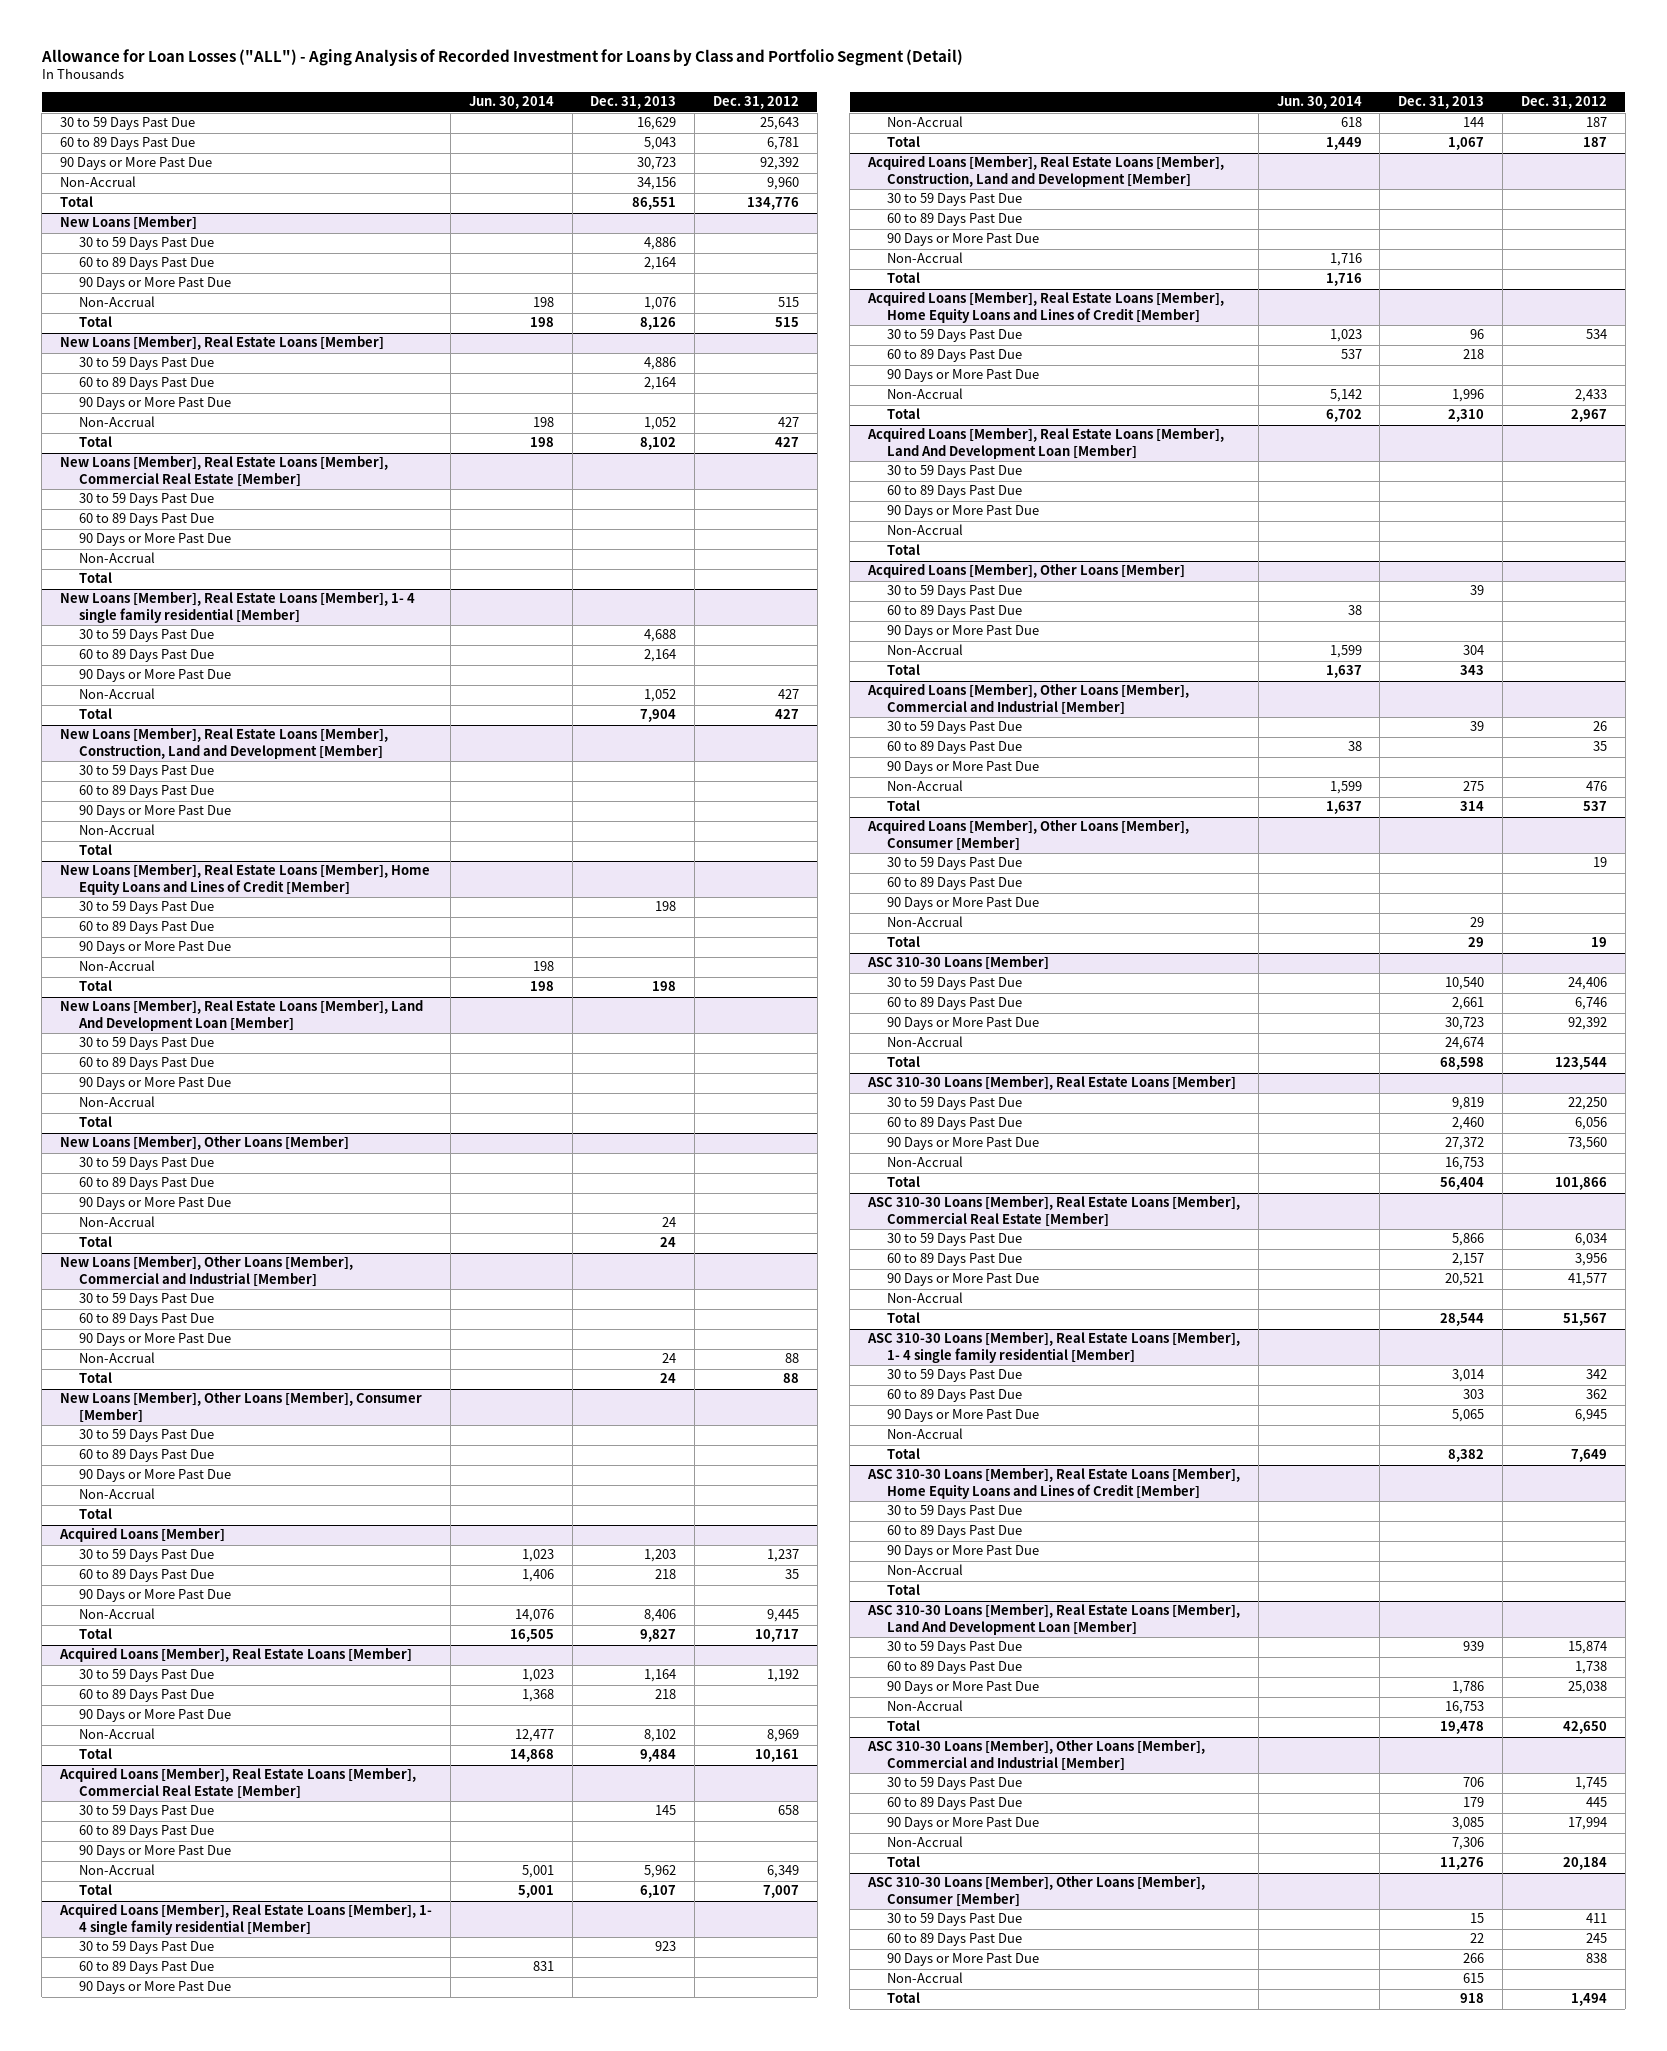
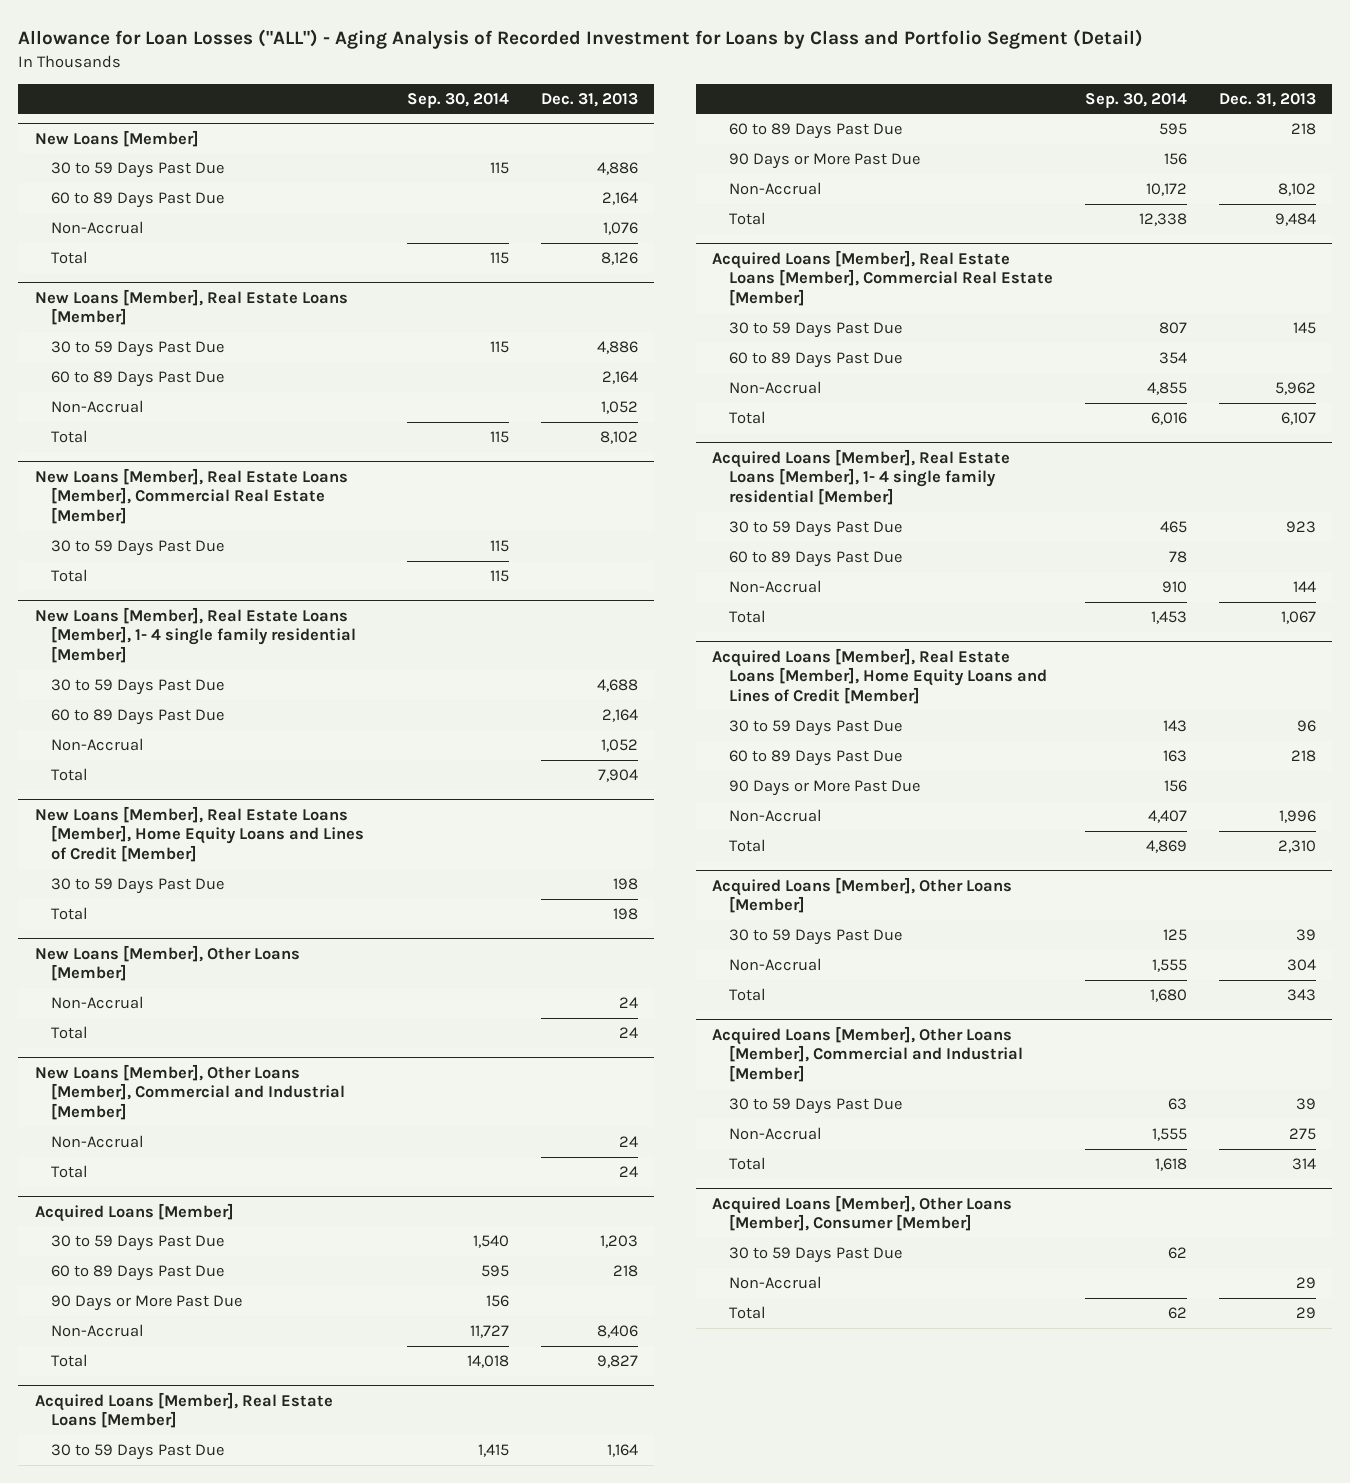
- | Jun. 30, 2014 | Dec. 31, 2013 | Dec. 31, 2012
+ | Sep. 30, 2014 | Dec. 31, 2013
- 30 to 59 Days Past Due | | 16,629 | 25,643
- 60 to 89 Days Past Due | | 5,043 | 6,781
- 90 Days or More Past Due | | 30,723 | 92,392
- Non-Accrual | | 34,156 | 9,960
- Total | | 86,551 | 134,776
@ New Loans [Member]
- 90 Days or More Past Due
@ New Loans [Member], Real Estate Loans [Member]
- 90 Days or More Past Due
@ New Loans [Member], Real Estate Loans [Member], Commercial Real Estate [Member]
- 60 to 89 Days Past Due
- 90 Days or More Past Due
- Non-Accrual
@ New Loans [Member], Real Estate Loans [Member], 1- 4 single family residential [Member]
- 90 Days or More Past Due
- New Loans [Member], Real Estate Loans [Member], Construction, Land and Development [Member]
- 30 to 59 Days Past Due
- 60 to 89 Days Past Due
- 90 Days or More Past Due
- Non-Accrual
- Total
@ New Loans [Member], Real Estate Loans [Member], Home Equity Loans and Lines of Credit [Member]
- 60 to 89 Days Past Due
- 90 Days or More Past Due
- Non-Accrual | 198 | |
- New Loans [Member], Real Estate Loans [Member], Land And Development Loan [Member]
- 30 to 59 Days Past Due
- 60 to 89 Days Past Due
- 90 Days or More Past Due
- Non-Accrual
- Total
@ New Loans [Member], Other Loans [Member]
- 30 to 59 Days Past Due
- 60 to 89 Days Past Due
- 90 Days or More Past Due
@ New Loans [Member], Other Loans [Member], Commercial and Industrial [Member]
- 30 to 59 Days Past Due
- 60 to 89 Days Past Due
- 90 Days or More Past Due
- New Loans [Member], Other Loans [Member], Consumer [Member]
- 30 to 59 Days Past Due
- 60 to 89 Days Past Due
- 90 Days or More Past Due
- Non-Accrual
- Total
@ Acquired Loans [Member], Real Estate Loans [Member], Commercial Real Estate [Member]
- 90 Days or More Past Due
@ Acquired Loans [Member], Real Estate Loans [Member], 1- 4 single family residential [Member]
- 90 Days or More Past Due
- Acquired Loans [Member], Real Estate Loans [Member], Construction, Land and Development [Member]
- 30 to 59 Days Past Due
- 60 to 89 Days Past Due
- 90 Days or More Past Due
- Non-Accrual | 1,716 | |
- Total | 1,716 | |
- Acquired Loans [Member], Real Estate Loans [Member], Land And Development Loan [Member]
- 30 to 59 Days Past Due
- 60 to 89 Days Past Due
- 90 Days or More Past Due
- Non-Accrual
- Total
@ Acquired Loans [Member], Other Loans [Member]
- 60 to 89 Days Past Due | 38 | |
- 90 Days or More Past Due
@ Acquired Loans [Member], Other Loans [Member], Commercial and Industrial [Member]
- 60 to 89 Days Past Due | 38 | | 35
- 90 Days or More Past Due
@ Acquired Loans [Member], Other Loans [Member], Consumer [Member]
- 60 to 89 Days Past Due
- 90 Days or More Past Due
- ASC 310-30 Loans [Member]
- 30 to 59 Days Past Due | | 10,540 | 24,406
- 60 to 89 Days Past Due | | 2,661 | 6,746
- 90 Days or More Past Due | | 30,723 | 92,392
- Non-Accrual | | 24,674 |
- Total | | 68,598 | 123,544
- ASC 310-30 Loans [Member], Real Estate Loans [Member]
- 30 to 59 Days Past Due | | 9,819 | 22,250
- 60 to 89 Days Past Due | | 2,460 | 6,056
- 90 Days or More Past Due | | 27,372 | 73,560
- Non-Accrual | | 16,753 |
- Total | | 56,404 | 101,866
- ASC 310-30 Loans [Member], Real Estate Loans [Member], Commercial Real Estate [Member]
- 30 to 59 Days Past Due | | 5,866 | 6,034
- 60 to 89 Days Past Due | | 2,157 | 3,956
- 90 Days or More Past Due | | 20,521 | 41,577
- Non-Accrual
- Total | | 28,544 | 51,567
- ASC 310-30 Loans [Member], Real Estate Loans [Member], 1- 4 single family residential [Member]
- 30 to 59 Days Past Due | | 3,014 | 342
- 60 to 89 Days Past Due | | 303 | 362
- 90 Days or More Past Due | | 5,065 | 6,945
- Non-Accrual
- Total | | 8,382 | 7,649
- ASC 310-30 Loans [Member], Real Estate Loans [Member], Home Equity Loans and Lines of Credit [Member]
- 30 to 59 Days Past Due
- 60 to 89 Days Past Due
- 90 Days or More Past Due
- Non-Accrual
- Total
- ASC 310-30 Loans [Member], Real Estate Loans [Member], Land And Development Loan [Member]
- 30 to 59 Days Past Due | | 939 | 15,874
- 60 to 89 Days Past Due | | | 1,738
- 90 Days or More Past Due | | 1,786 | 25,038
- Non-Accrual | | 16,753 |
- Total | | 19,478 | 42,650
- ASC 310-30 Loans [Member], Other Loans [Member], Commercial and Industrial [Member]
- 30 to 59 Days Past Due | | 706 | 1,745
- 60 to 89 Days Past Due | | 179 | 445
- 90 Days or More Past Due | | 3,085 | 17,994
- Non-Accrual | | 7,306 |
- Total | | 11,276 | 20,184
- ASC 310-30 Loans [Member], Other Loans [Member], Consumer [Member]
- 30 to 59 Days Past Due | | 15 | 411
- 60 to 89 Days Past Due | | 22 | 245
- 90 Days or More Past Due | | 266 | 838
- Non-Accrual | | 615 |
- Total | | 918 | 1,494

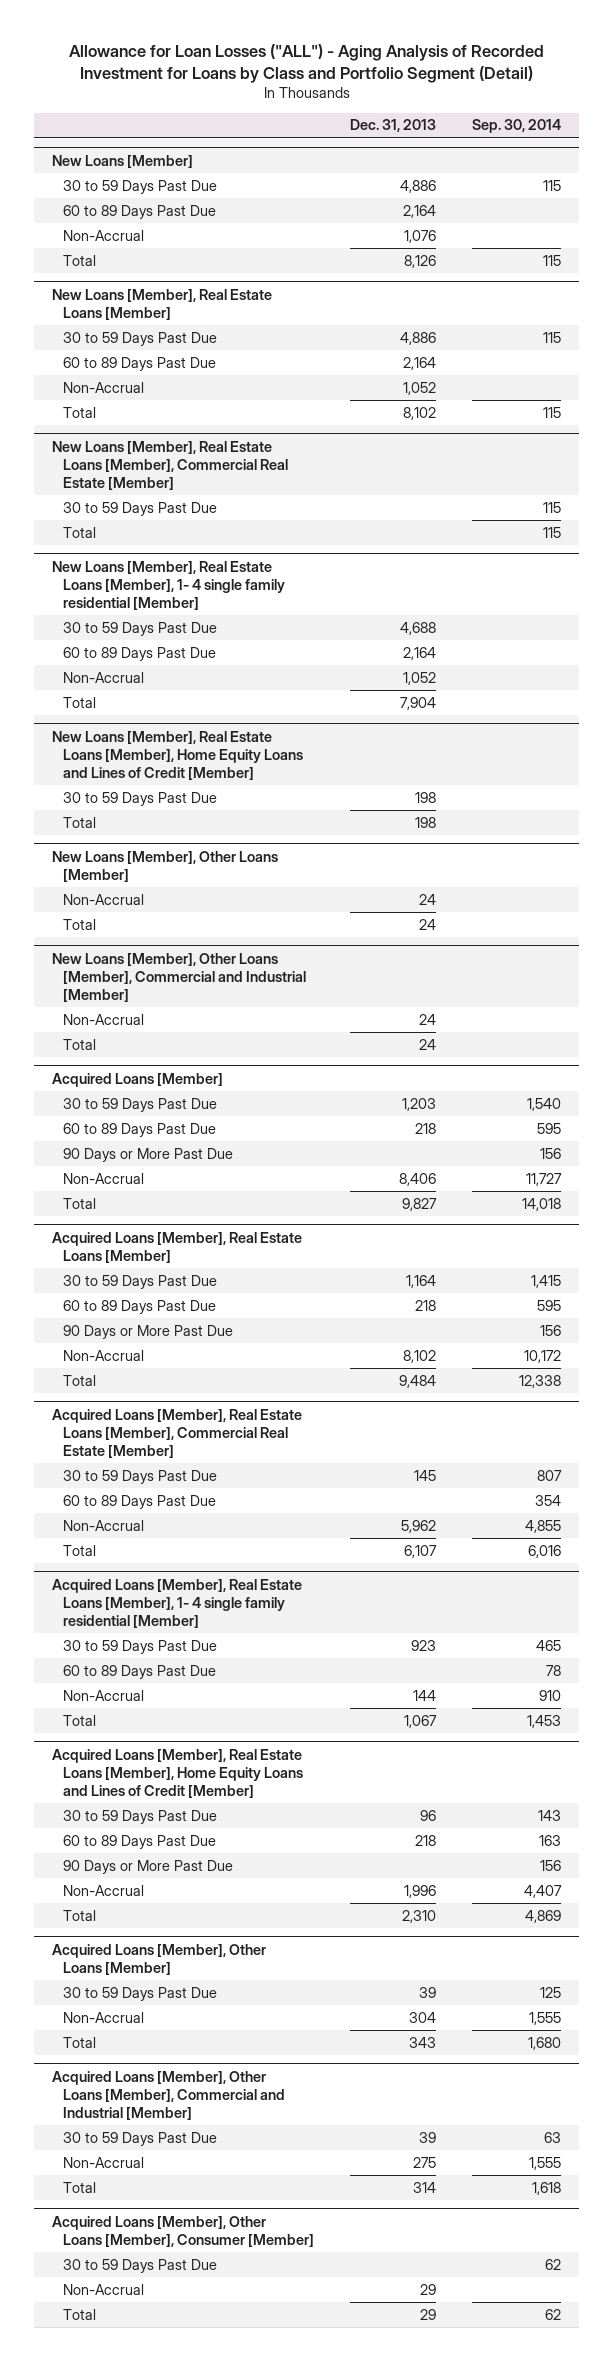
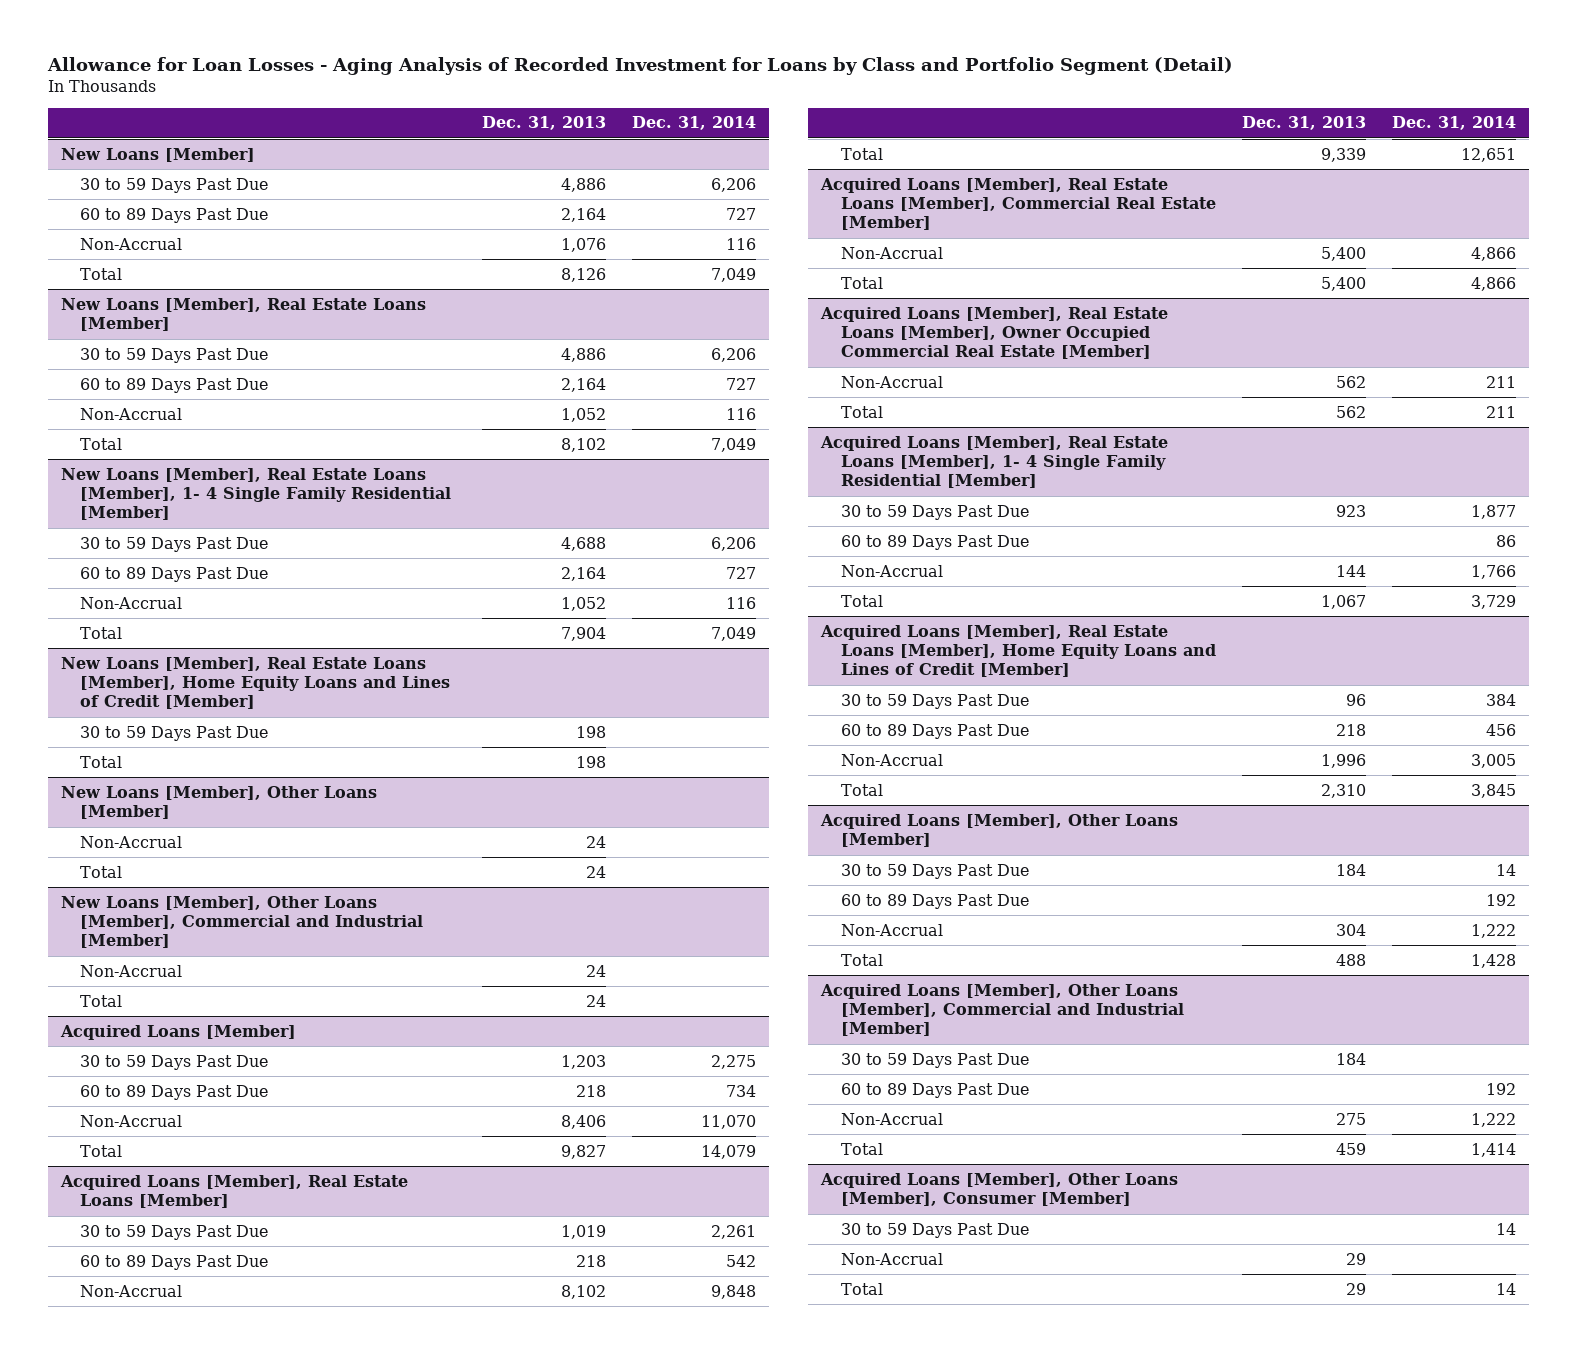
- Allowance for Loan Losses ("ALL") - Aging Analysis of Recorded Investment for Loans by Class and Portfolio Segment (Detail)
+ Allowance for Loan Losses - Aging Analysis of Recorded Investment for Loans by Class and Portfolio Segment (Detail)
- | Dec. 31, 2013 | Sep. 30, 2014
+ | Dec. 31, 2013 | Dec. 31, 2014
- New Loans [Member], Real Estate Loans [Member], Commercial Real Estate [Member]
- 30 to 59 Days Past Due | | 115
- Total | | 115
- New Loans [Member], Real Estate Loans [Member], 1- 4 single family residential [Member]
+ New Loans [Member], Real Estate Loans [Member], 1- 4 Single Family Residential [Member]
@ Acquired Loans [Member]
- 90 Days or More Past Due | | 156
@ Acquired Loans [Member], Real Estate Loans [Member]
- 30 to 59 Days Past Due | 1,164 | 1,415
+ 30 to 59 Days Past Due | 1,019 | 2,261
- 90 Days or More Past Due | | 156
- Total | 9,484 | 12,338
+ Total | 9,339 | 12,651
@ Acquired Loans [Member], Real Estate Loans [Member], Commercial Real Estate [Member]
- 30 to 59 Days Past Due | 145 | 807
- 60 to 89 Days Past Due | | 354
- Non-Accrual | 5,962 | 4,855
- Total | 6,107 | 6,016
- Acquired Loans [Member], Real Estate Loans [Member], 1- 4 single family residential [Member]
@ Acquired Loans [Member], Real Estate Loans [Member], Commercial Real Estate [Member]
+ Non-Accrual | 5,400 | 4,866
+ Total | 5,400 | 4,866
+ Acquired Loans [Member], Real Estate Loans [Member], Owner Occupied Commercial Real Estate [Member]
+ Non-Accrual | 562 | 211
+ Total | 562 | 211
+ Acquired Loans [Member], Real Estate Loans [Member], 1- 4 Single Family Residential [Member]
@ Acquired Loans [Member], Real Estate Loans [Member], Home Equity Loans and Lines of Credit [Member]
- 90 Days or More Past Due | | 156
@ Acquired Loans [Member], Other Loans [Member]
- 30 to 59 Days Past Due | 39 | 125
+ 30 to 59 Days Past Due | 184 | 14
+ 60 to 89 Days Past Due | | 192
- Total | 343 | 1,680
+ Total | 488 | 1,428
@ Acquired Loans [Member], Other Loans [Member], Commercial and Industrial [Member]
- 30 to 59 Days Past Due | 39 | 63
+ 30 to 59 Days Past Due | 184 |
+ 60 to 89 Days Past Due | | 192
- Total | 314 | 1,618
+ Total | 459 | 1,414

